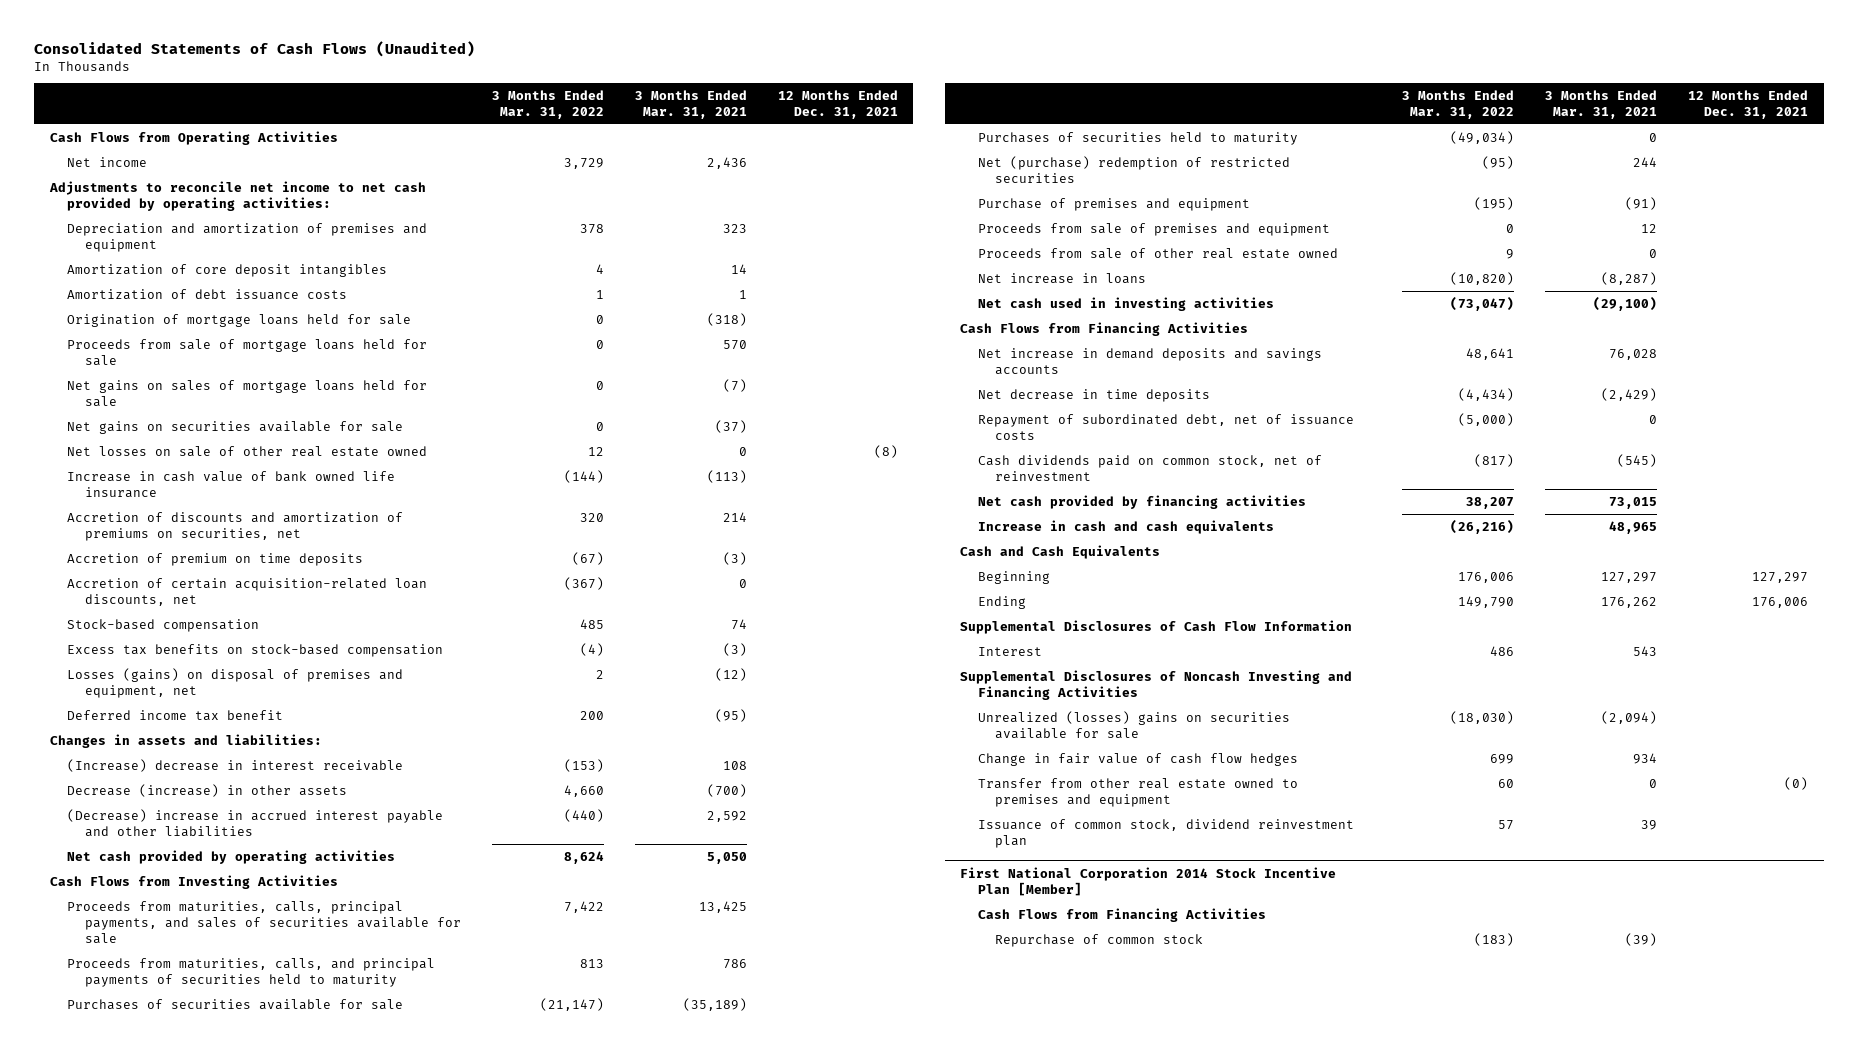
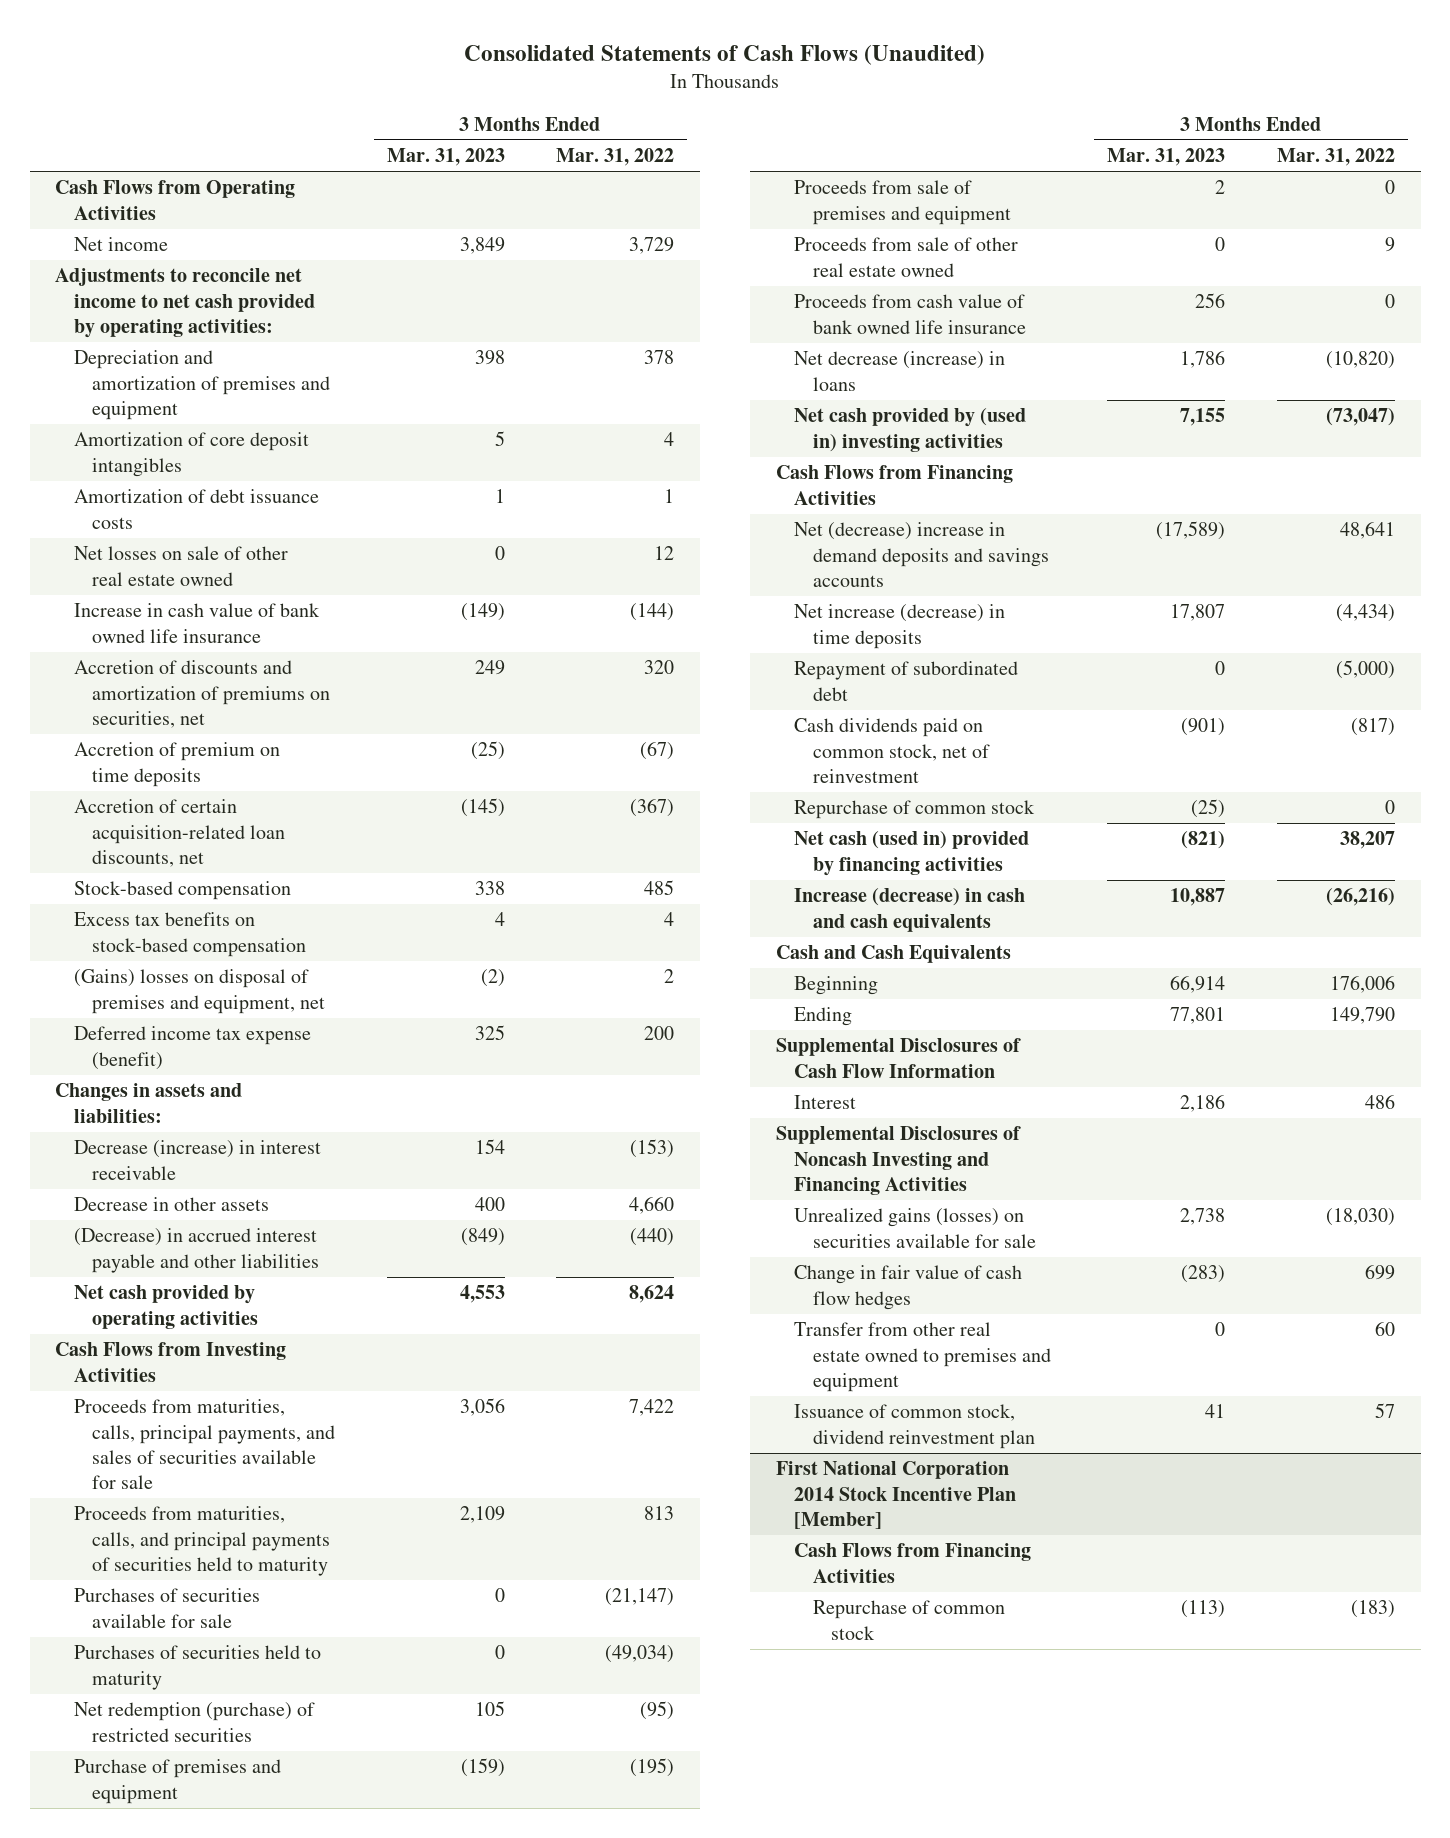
- | 3 Months Ended Mar. 31, 2022 | 3 Months Ended Mar. 31, 2021 | 12 Months Ended Dec. 31, 2021
+ | 3 Months Ended Mar. 31, 2023 | 3 Months Ended Mar. 31, 2022
- Origination of mortgage loans held for sale | 0 | (318) |
- Proceeds from sale of mortgage loans held for sale | 0 | 570 |
- Net gains on sales of mortgage loans held for sale | 0 | (7) |
- Net gains on securities available for sale | 0 | (37) |
- Excess tax benefits on stock-based compensation | (4) | (3) |
- Losses (gains) on disposal of premises and equipment, net | 2 | (12) |
- Deferred income tax benefit | 200 | (95) |
+ Excess tax benefits on stock-based compensation | 4 | 4
+ (Gains) losses on disposal of premises and equipment, net | (2) | 2
+ Deferred income tax expense (benefit) | 325 | 200
- (Increase) decrease in interest receivable | (153) | 108 |
- Decrease (increase) in other assets | 4,660 | (700) |
- (Decrease) increase in accrued interest payable and other liabilities | (440) | 2,592 |
+ Decrease (increase) in interest receivable | 154 | (153)
+ Decrease in other assets | 400 | 4,660
+ (Decrease) in accrued interest payable and other liabilities | (849) | (440)
- Net (purchase) redemption of restricted securities | (95) | 244 |
+ Net redemption (purchase) of restricted securities | 105 | (95)
- Net increase in loans | (10,820) | (8,287) |
- Net cash used in investing activities | (73,047) | (29,100) |
+ Proceeds from cash value of bank owned life insurance | 256 | 0
+ Net decrease (increase) in loans | 1,786 | (10,820)
+ Net cash provided by (used in) investing activities | 7,155 | (73,047)
- Net increase in demand deposits and savings accounts | 48,641 | 76,028 |
- Net decrease in time deposits | (4,434) | (2,429) |
- Repayment of subordinated debt, net of issuance costs | (5,000) | 0 |
+ Net (decrease) increase in demand deposits and savings accounts | (17,589) | 48,641
+ Net increase (decrease) in time deposits | 17,807 | (4,434)
+ Repayment of subordinated debt | 0 | (5,000)
- Net cash provided by financing activities | 38,207 | 73,015 |
- Increase in cash and cash equivalents | (26,216) | 48,965 |
+ Repurchase of common stock | (25) | 0
+ Net cash (used in) provided by financing activities | (821) | 38,207
+ Increase (decrease) in cash and cash equivalents | 10,887 | (26,216)
- Unrealized (losses) gains on securities available for sale | (18,030) | (2,094) |
+ Unrealized gains (losses) on securities available for sale | 2,738 | (18,030)

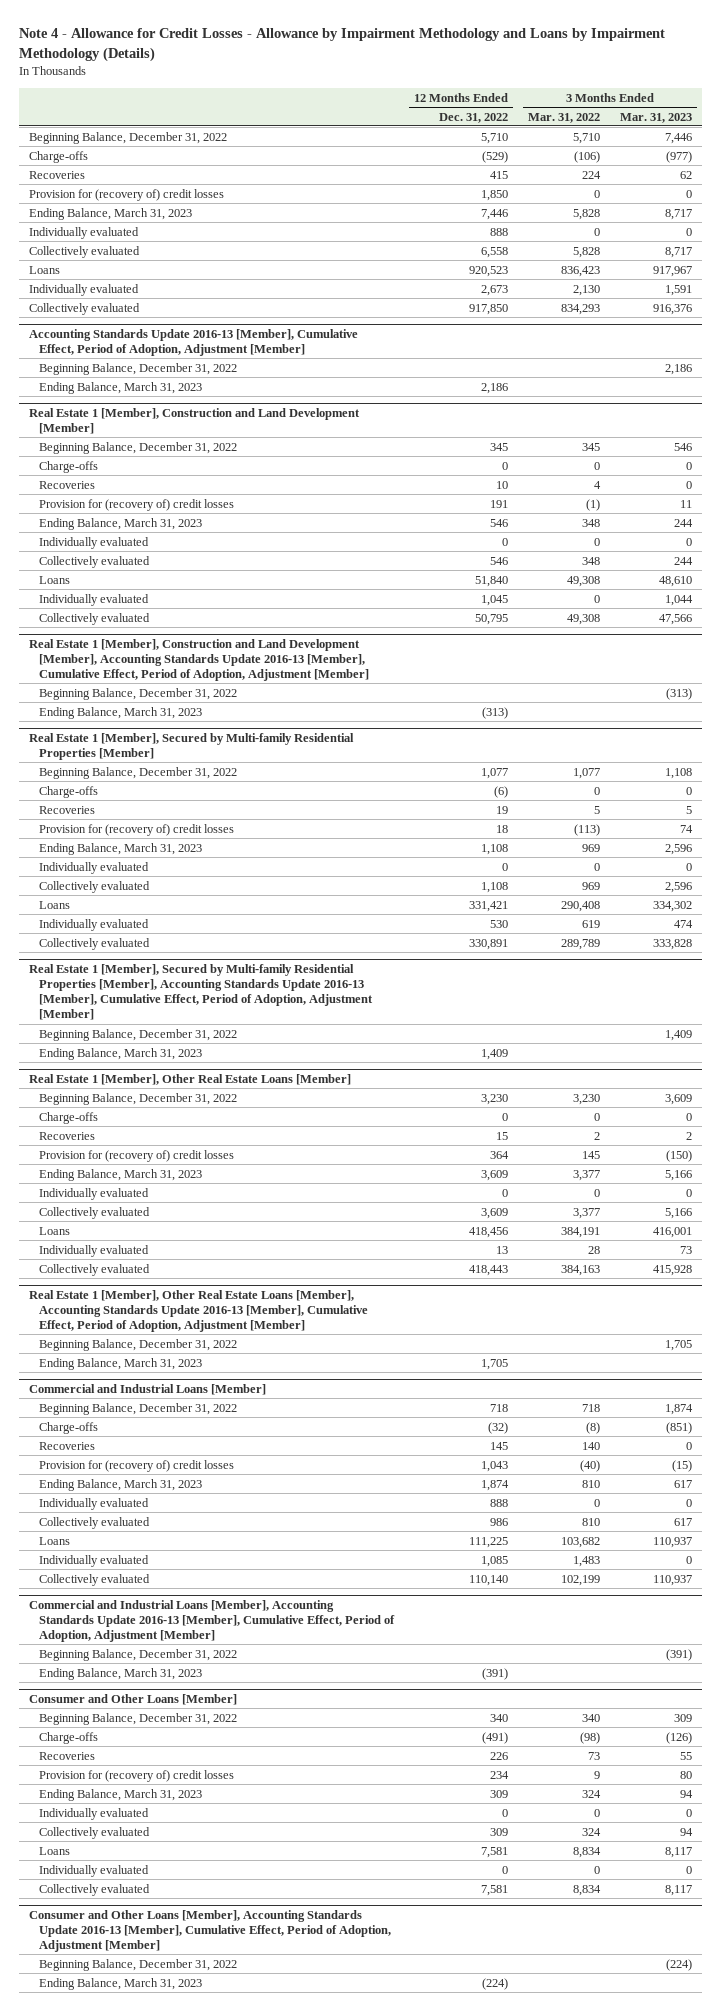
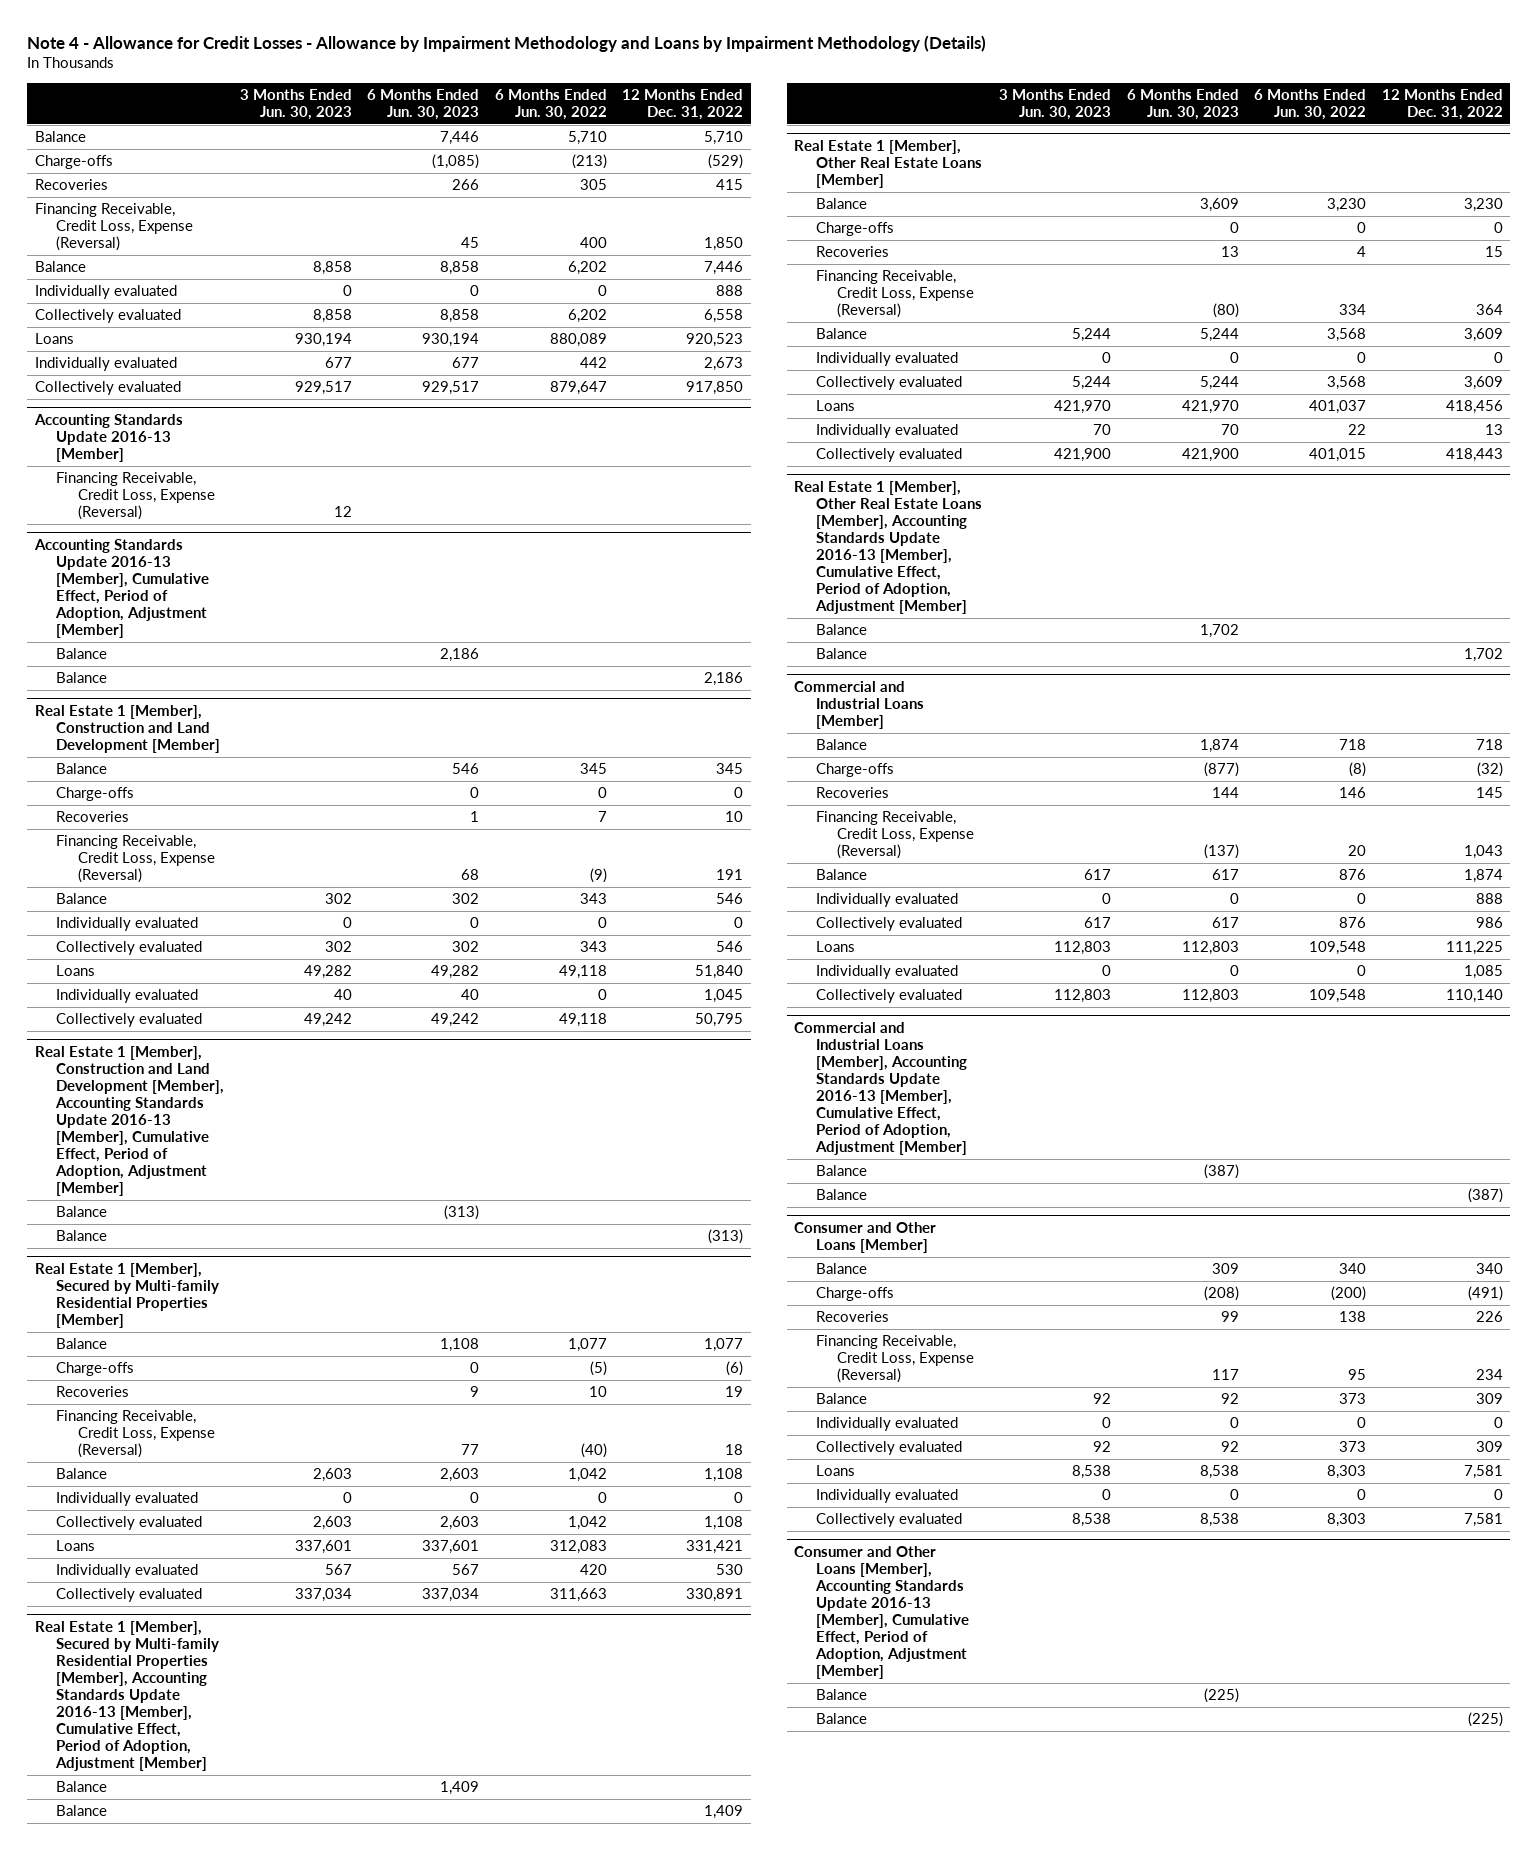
- | 12 Months Ended Dec. 31, 2022 | 3 Months Ended Mar. 31, 2022 | 3 Months Ended Mar. 31, 2023
+ | 3 Months Ended Jun. 30, 2023 | 6 Months Ended Jun. 30, 2023 | 6 Months Ended Jun. 30, 2022 | 12 Months Ended Dec. 31, 2022
- Beginning Balance, December 31, 2022 | 5,710 | 5,710 | 7,446
+ Balance | | 7,446 | 5,710 | 5,710
- Provision for (recovery of) credit losses | 1,850 | 0 | 0
- Ending Balance, March 31, 2023 | 7,446 | 5,828 | 8,717
+ Financing Receivable, Credit Loss, Expense (Reversal) | | 45 | 400 | 1,850
+ Balance | 8,858 | 8,858 | 6,202 | 7,446
+ Accounting Standards Update 2016-13 [Member]
+ Financing Receivable, Credit Loss, Expense (Reversal) | 12 | | |
@ Accounting Standards Update 2016-13 [Member], Cumulative Effect, Period of Adoption, Adjustment [Member]
- Beginning Balance, December 31, 2022 | | | 2,186
- Ending Balance, March 31, 2023 | 2,186 | |
+ Balance | | 2,186 | |
+ Balance | | | | 2,186
@ Real Estate 1 [Member], Construction and Land Development [Member]
- Beginning Balance, December 31, 2022 | 345 | 345 | 546
+ Balance | | 546 | 345 | 345
- Provision for (recovery of) credit losses | 191 | (1) | 11
- Ending Balance, March 31, 2023 | 546 | 348 | 244
+ Financing Receivable, Credit Loss, Expense (Reversal) | | 68 | (9) | 191
+ Balance | 302 | 302 | 343 | 546
@ Real Estate 1 [Member], Construction and Land Development [Member], Accounting Standards Update 2016-13 [Member], Cumulative Effect, Period of Adoption, Adjustment [Member]
- Beginning Balance, December 31, 2022 | | | (313)
- Ending Balance, March 31, 2023 | (313) | |
+ Balance | | (313) | |
+ Balance | | | | (313)
@ Real Estate 1 [Member], Secured by Multi-family Residential Properties [Member]
- Beginning Balance, December 31, 2022 | 1,077 | 1,077 | 1,108
+ Balance | | 1,108 | 1,077 | 1,077
- Provision for (recovery of) credit losses | 18 | (113) | 74
- Ending Balance, March 31, 2023 | 1,108 | 969 | 2,596
+ Financing Receivable, Credit Loss, Expense (Reversal) | | 77 | (40) | 18
+ Balance | 2,603 | 2,603 | 1,042 | 1,108
@ Real Estate 1 [Member], Secured by Multi-family Residential Properties [Member], Accounting Standards Update 2016-13 [Member], Cumulative Effect, Period of Adoption, Adjustment [Member]
- Beginning Balance, December 31, 2022 | | | 1,409
- Ending Balance, March 31, 2023 | 1,409 | |
+ Balance | | 1,409 | |
+ Balance | | | | 1,409
@ Real Estate 1 [Member], Other Real Estate Loans [Member]
- Beginning Balance, December 31, 2022 | 3,230 | 3,230 | 3,609
+ Balance | | 3,609 | 3,230 | 3,230
- Provision for (recovery of) credit losses | 364 | 145 | (150)
- Ending Balance, March 31, 2023 | 3,609 | 3,377 | 5,166
+ Financing Receivable, Credit Loss, Expense (Reversal) | | (80) | 334 | 364
+ Balance | 5,244 | 5,244 | 3,568 | 3,609
@ Real Estate 1 [Member], Other Real Estate Loans [Member], Accounting Standards Update 2016-13 [Member], Cumulative Effect, Period of Adoption, Adjustment [Member]
- Beginning Balance, December 31, 2022 | | | 1,705
- Ending Balance, March 31, 2023 | 1,705 | |
+ Balance | | 1,702 | |
+ Balance | | | | 1,702
@ Commercial and Industrial Loans [Member]
- Beginning Balance, December 31, 2022 | 718 | 718 | 1,874
+ Balance | | 1,874 | 718 | 718
- Provision for (recovery of) credit losses | 1,043 | (40) | (15)
- Ending Balance, March 31, 2023 | 1,874 | 810 | 617
+ Financing Receivable, Credit Loss, Expense (Reversal) | | (137) | 20 | 1,043
+ Balance | 617 | 617 | 876 | 1,874
@ Commercial and Industrial Loans [Member], Accounting Standards Update 2016-13 [Member], Cumulative Effect, Period of Adoption, Adjustment [Member]
- Beginning Balance, December 31, 2022 | | | (391)
- Ending Balance, March 31, 2023 | (391) | |
+ Balance | | (387) | |
+ Balance | | | | (387)
@ Consumer and Other Loans [Member]
- Beginning Balance, December 31, 2022 | 340 | 340 | 309
+ Balance | | 309 | 340 | 340
- Provision for (recovery of) credit losses | 234 | 9 | 80
- Ending Balance, March 31, 2023 | 309 | 324 | 94
+ Financing Receivable, Credit Loss, Expense (Reversal) | | 117 | 95 | 234
+ Balance | 92 | 92 | 373 | 309
@ Consumer and Other Loans [Member], Accounting Standards Update 2016-13 [Member], Cumulative Effect, Period of Adoption, Adjustment [Member]
- Beginning Balance, December 31, 2022 | | | (224)
- Ending Balance, March 31, 2023 | (224) | |
+ Balance | | (225) | |
+ Balance | | | | (225)

